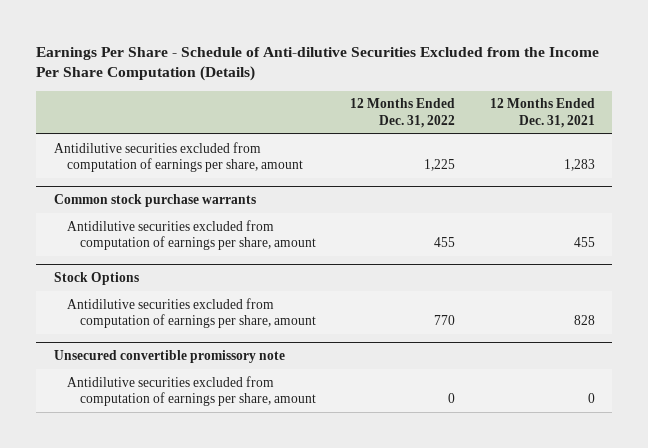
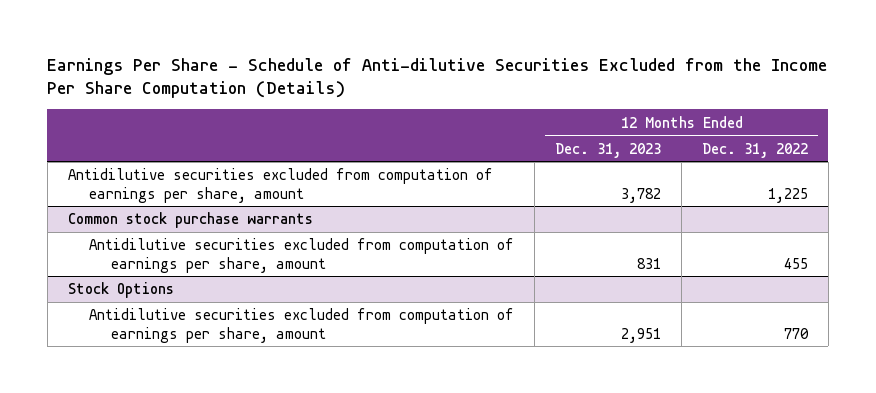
- | 12 Months Ended Dec. 31, 2022 | 12 Months Ended Dec. 31, 2021
+ | 12 Months Ended Dec. 31, 2023 | 12 Months Ended Dec. 31, 2022
- Unsecured convertible promissory note
- Antidilutive securities excluded from computation of earnings per share, amount | 0 | 0

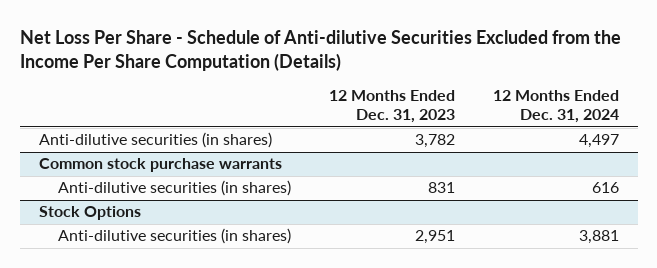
- Earnings Per Share - Schedule of Anti-dilutive Securities Excluded from the Income Per Share Computation (Details)
+ Net Loss Per Share - Schedule of Anti-dilutive Securities Excluded from the Income Per Share Computation (Details)
- | 12 Months Ended Dec. 31, 2023 | 12 Months Ended Dec. 31, 2022
+ | 12 Months Ended Dec. 31, 2023 | 12 Months Ended Dec. 31, 2024
- Antidilutive securities excluded from computation of earnings per share, amount | 3,782 | 1,225
+ Anti-dilutive securities (in shares) | 3,782 | 4,497
@ Common stock purchase warrants
- Antidilutive securities excluded from computation of earnings per share, amount | 831 | 455
+ Anti-dilutive securities (in shares) | 831 | 616
@ Stock Options
- Antidilutive securities excluded from computation of earnings per share, amount | 2,951 | 770
+ Anti-dilutive securities (in shares) | 2,951 | 3,881

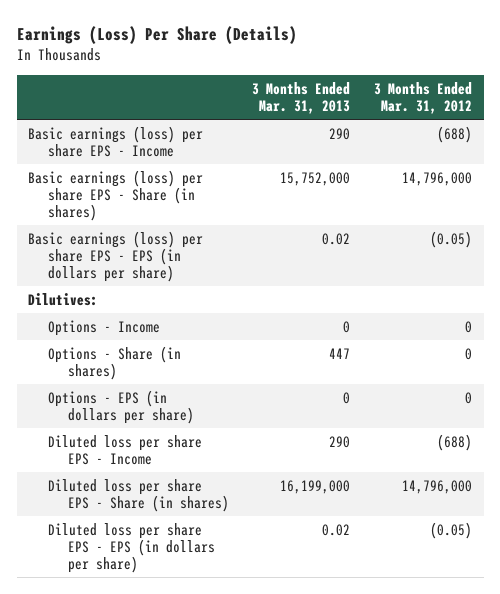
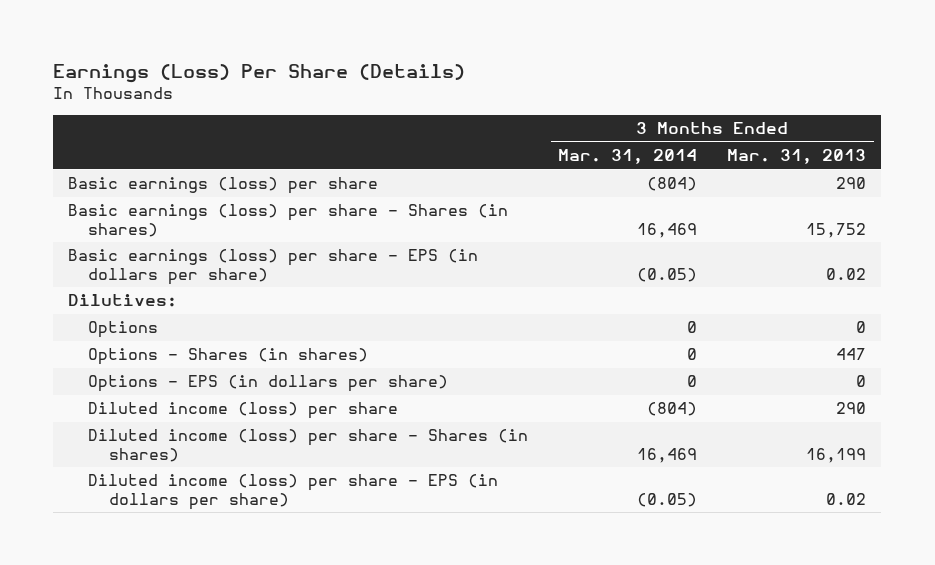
- | 3 Months Ended Mar. 31, 2013 | 3 Months Ended Mar. 31, 2012
+ | 3 Months Ended Mar. 31, 2014 | 3 Months Ended Mar. 31, 2013
- Basic earnings (loss) per share EPS - Income | 290 | (688)
- Basic earnings (loss) per share EPS - Share (in shares) | 15,752,000 | 14,796,000
- Basic earnings (loss) per share EPS - EPS (in dollars per share) | 0.02 | (0.05)
+ Basic earnings (loss) per share | (804) | 290
+ Basic earnings (loss) per share - Shares (in shares) | 16,469 | 15,752
+ Basic earnings (loss) per share - EPS (in dollars per share) | (0.05) | 0.02
- Options - Income | 0 | 0
- Options - Share (in shares) | 447 | 0
+ Options | 0 | 0
+ Options - Shares (in shares) | 0 | 447
- Diluted loss per share EPS - Income | 290 | (688)
- Diluted loss per share EPS - Share (in shares) | 16,199,000 | 14,796,000
- Diluted loss per share EPS - EPS (in dollars per share) | 0.02 | (0.05)
+ Diluted income (loss) per share | (804) | 290
+ Diluted income (loss) per share - Shares (in shares) | 16,469 | 16,199
+ Diluted income (loss) per share - EPS (in dollars per share) | (0.05) | 0.02

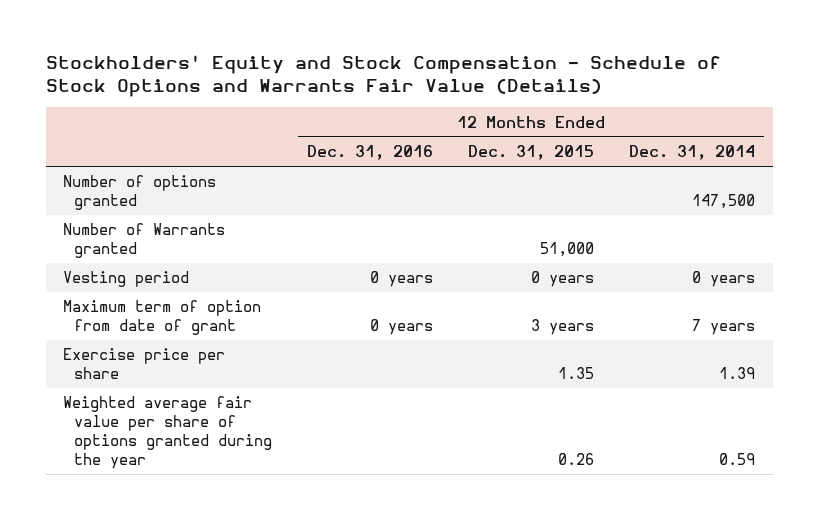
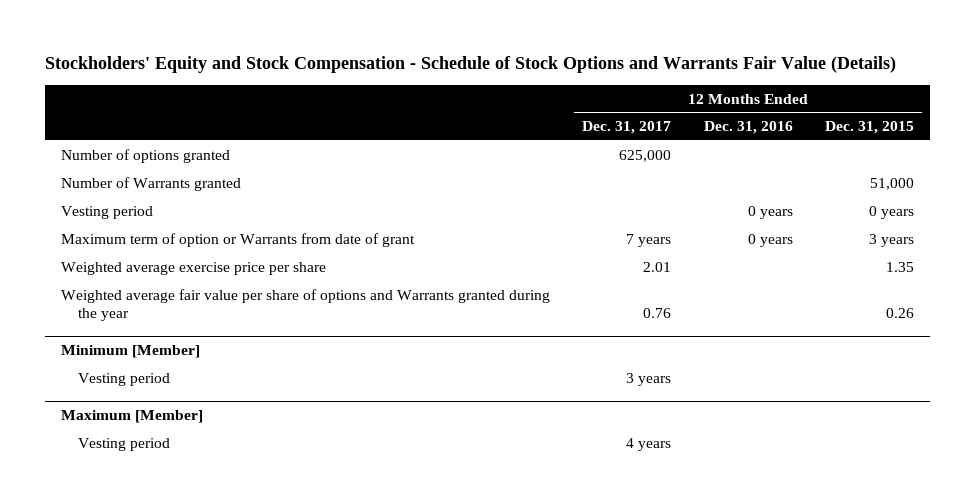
- | 12 Months Ended Dec. 31, 2016 | 12 Months Ended Dec. 31, 2015 | 12 Months Ended Dec. 31, 2014
+ | 12 Months Ended Dec. 31, 2017 | 12 Months Ended Dec. 31, 2016 | 12 Months Ended Dec. 31, 2015
- Maximum term of option from date of grant | 0 years | 3 years | 7 years
- Exercise price per share | | 1.35 | 1.39
- Weighted average fair value per share of options granted during the year | | 0.26 | 0.59
+ Maximum term of option or Warrants from date of grant | 7 years | 0 years | 3 years
+ Weighted average exercise price per share | 2.01 | | 1.35
+ Weighted average fair value per share of options and Warrants granted during the year | 0.76 | | 0.26
+ Minimum [Member]
+ Vesting period | 3 years | |
+ Maximum [Member]
+ Vesting period | 4 years | |

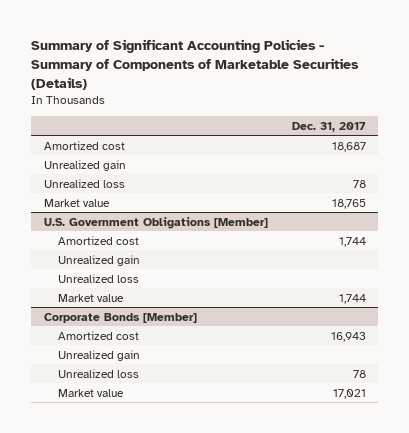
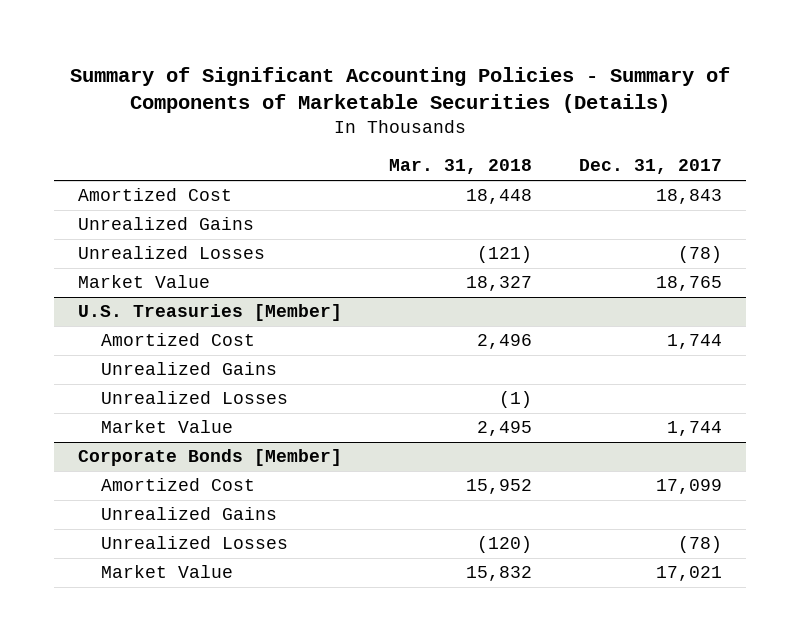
- | Dec. 31, 2017
+ | Mar. 31, 2018 | Dec. 31, 2017
- Amortized cost | 18,687
- Unrealized gain
- Unrealized loss | 78
- Market value | 18,765
- U.S. Government Obligations [Member]
- Amortized cost | 1,744
- Unrealized gain
- Unrealized loss
- Market value | 1,744
+ Amortized Cost | 18,448 | 18,843
+ Unrealized Gains
+ Unrealized Losses | (121) | (78)
+ Market Value | 18,327 | 18,765
+ U.S. Treasuries [Member]
+ Amortized Cost | 2,496 | 1,744
+ Unrealized Gains
+ Unrealized Losses | (1) |
+ Market Value | 2,495 | 1,744
@ Corporate Bonds [Member]
- Amortized cost | 16,943
- Unrealized gain
- Unrealized loss | 78
- Market value | 17,021
+ Amortized Cost | 15,952 | 17,099
+ Unrealized Gains
+ Unrealized Losses | (120) | (78)
+ Market Value | 15,832 | 17,021

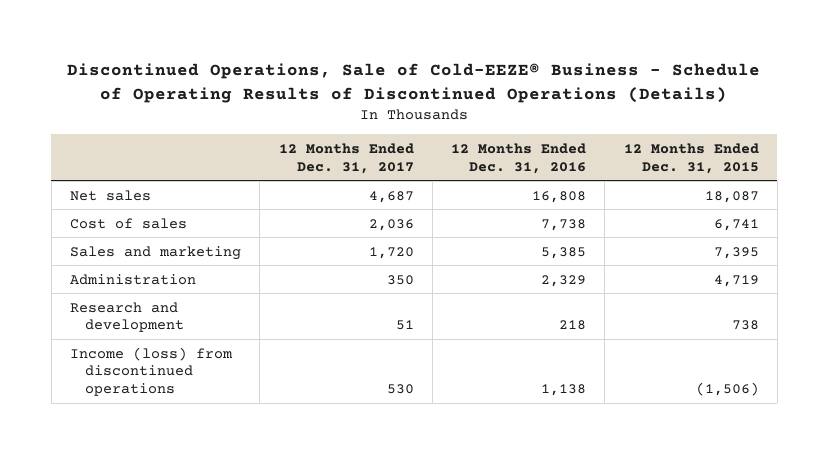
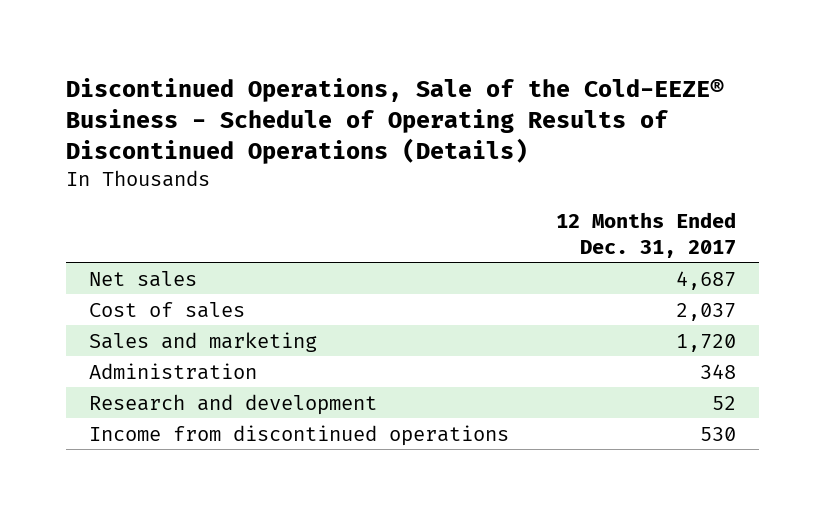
- Discontinued Operations, Sale of Cold-EEZE® Business - Schedule of Operating Results of Discontinued Operations (Details)
+ Discontinued Operations, Sale of the Cold-EEZE® Business - Schedule of Operating Results of Discontinued Operations (Details)
- | 12 Months Ended Dec. 31, 2017 | 12 Months Ended Dec. 31, 2016 | 12 Months Ended Dec. 31, 2015
+ | 12 Months Ended Dec. 31, 2017
- Cost of sales | 2,036 | 7,738 | 6,741
+ Cost of sales | 2,037
- Administration | 350 | 2,329 | 4,719
- Research and development | 51 | 218 | 738
- Income (loss) from discontinued operations | 530 | 1,138 | (1,506)
+ Administration | 348
+ Research and development | 52
+ Income from discontinued operations | 530

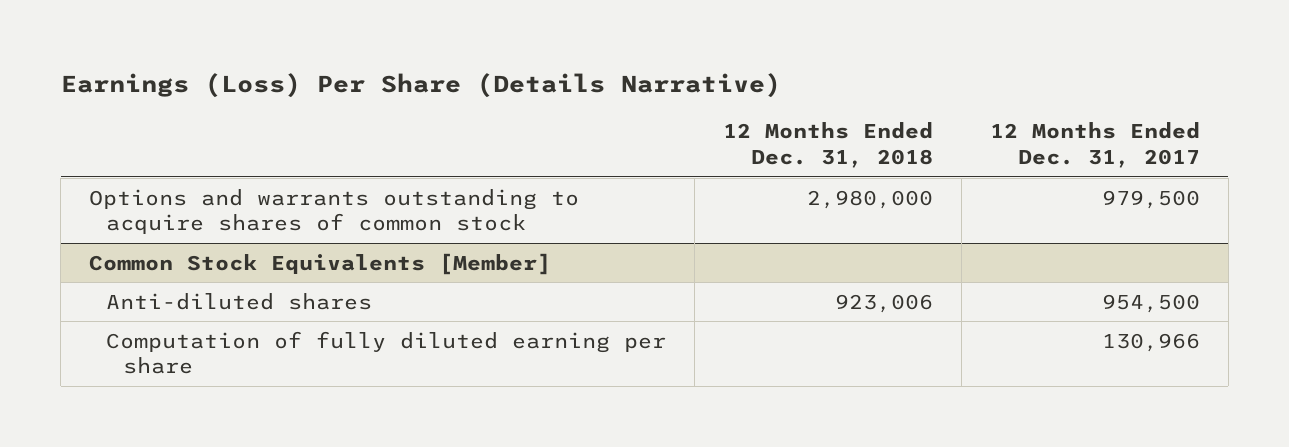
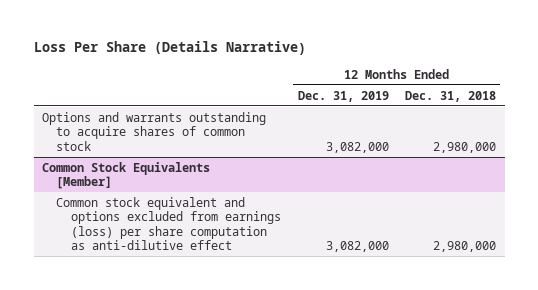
- Earnings (Loss) Per Share (Details Narrative)
+ Loss Per Share (Details Narrative)
- | 12 Months Ended Dec. 31, 2018 | 12 Months Ended Dec. 31, 2017
+ | 12 Months Ended Dec. 31, 2019 | 12 Months Ended Dec. 31, 2018
@ Common Stock Equivalents [Member]
- Anti-diluted shares | 923,006 | 954,500
- Computation of fully diluted earning per share | | 130,966
+ Common stock equivalent and options excluded from earnings (loss) per share computation as anti-dilutive effect | 3,082,000 | 2,980,000

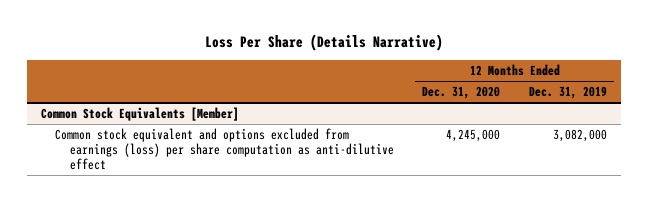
- | 12 Months Ended Dec. 31, 2019 | 12 Months Ended Dec. 31, 2018
+ | 12 Months Ended Dec. 31, 2020 | 12 Months Ended Dec. 31, 2019
- Options and warrants outstanding to acquire shares of common stock | 3,082,000 | 2,980,000

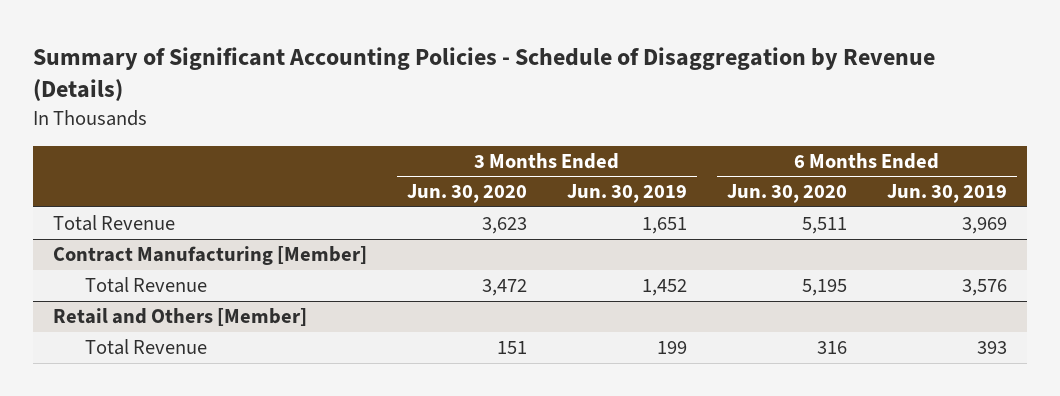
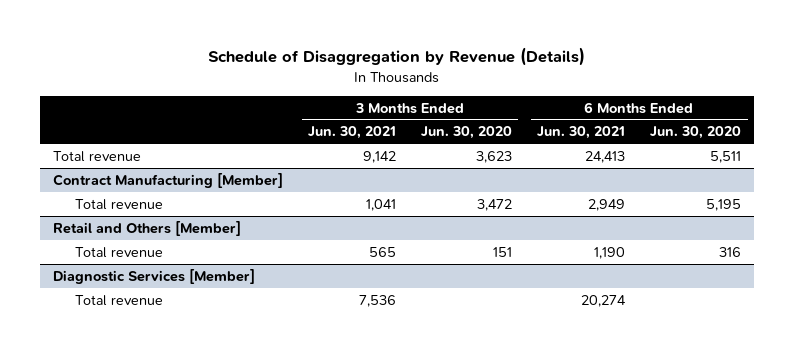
- Summary of Significant Accounting Policies - Schedule of Disaggregation by Revenue (Details)
+ Schedule of Disaggregation by Revenue (Details)
- | 3 Months Ended Jun. 30, 2020 | 3 Months Ended Jun. 30, 2019 | 6 Months Ended Jun. 30, 2020 | 6 Months Ended Jun. 30, 2019
+ | 3 Months Ended Jun. 30, 2021 | 3 Months Ended Jun. 30, 2020 | 6 Months Ended Jun. 30, 2021 | 6 Months Ended Jun. 30, 2020
- Total Revenue | 3,623 | 1,651 | 5,511 | 3,969
+ Total revenue | 9,142 | 3,623 | 24,413 | 5,511
@ Contract Manufacturing [Member]
- Total Revenue | 3,472 | 1,452 | 5,195 | 3,576
+ Total revenue | 1,041 | 3,472 | 2,949 | 5,195
@ Retail and Others [Member]
- Total Revenue | 151 | 199 | 316 | 393
+ Total revenue | 565 | 151 | 1,190 | 316
+ Diagnostic Services [Member]
+ Total revenue | 7,536 | | 20,274 |

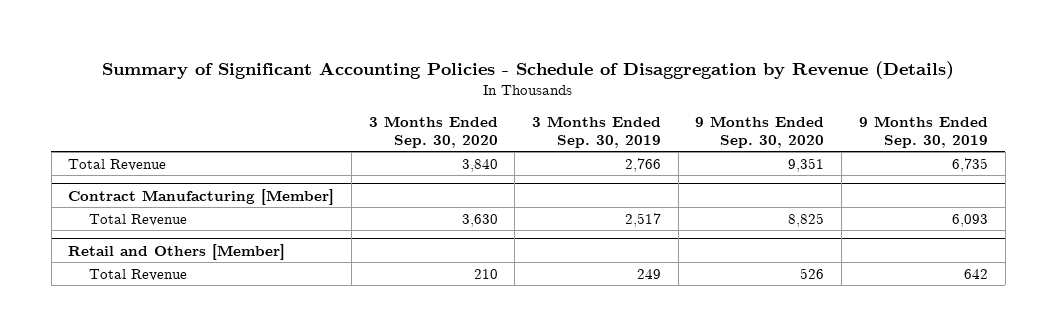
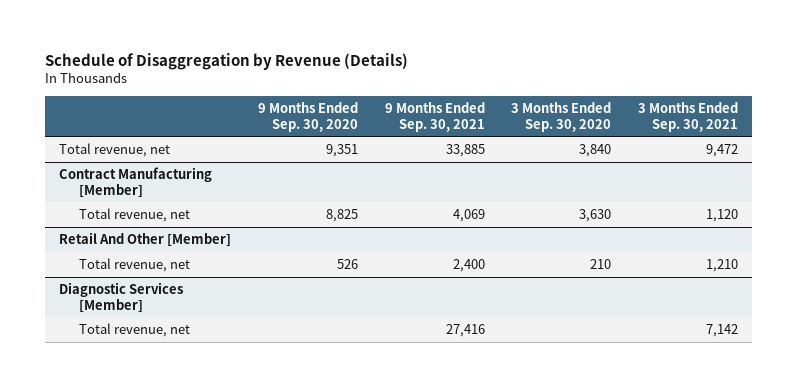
- Summary of Significant Accounting Policies - Schedule of Disaggregation by Revenue (Details)
+ Schedule of Disaggregation by Revenue (Details)
- | 3 Months Ended Sep. 30, 2020 | 3 Months Ended Sep. 30, 2019 | 9 Months Ended Sep. 30, 2020 | 9 Months Ended Sep. 30, 2019
+ | 9 Months Ended Sep. 30, 2020 | 9 Months Ended Sep. 30, 2021 | 3 Months Ended Sep. 30, 2020 | 3 Months Ended Sep. 30, 2021
- Total Revenue | 3,840 | 2,766 | 9,351 | 6,735
+ Total revenue, net | 9,351 | 33,885 | 3,840 | 9,472
@ Contract Manufacturing [Member]
- Total Revenue | 3,630 | 2,517 | 8,825 | 6,093
- Retail and Others [Member]
- Total Revenue | 210 | 249 | 526 | 642
@ Contract Manufacturing [Member]
+ Total revenue, net | 8,825 | 4,069 | 3,630 | 1,120
+ Retail And Other [Member]
+ Total revenue, net | 526 | 2,400 | 210 | 1,210
+ Diagnostic Services [Member]
+ Total revenue, net | | 27,416 | | 7,142

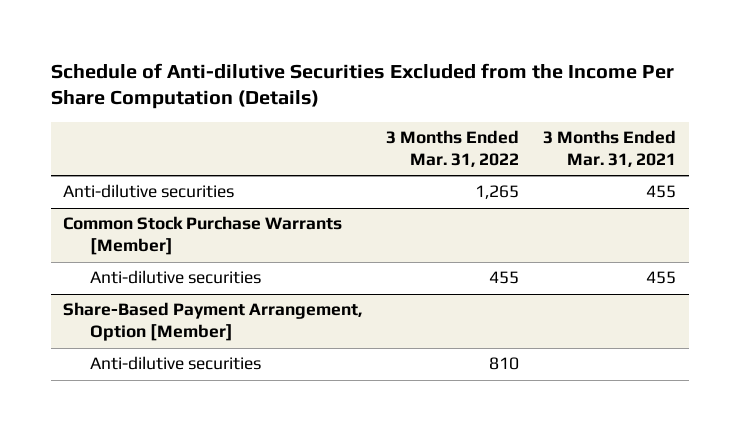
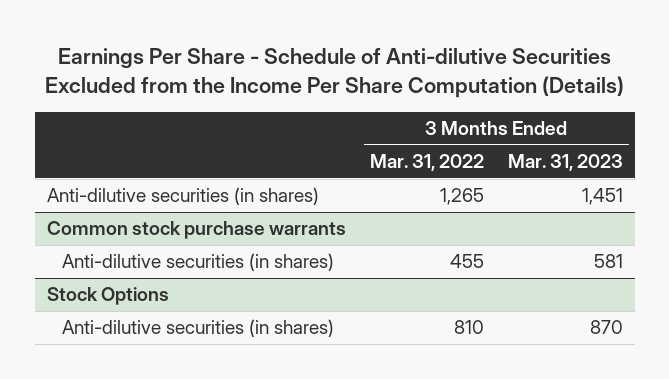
- Schedule of Anti-dilutive Securities Excluded from the Income Per Share Computation (Details)
+ Earnings Per Share - Schedule of Anti-dilutive Securities Excluded from the Income Per Share Computation (Details)
- | 3 Months Ended Mar. 31, 2022 | 3 Months Ended Mar. 31, 2021
+ | 3 Months Ended Mar. 31, 2022 | 3 Months Ended Mar. 31, 2023
- Anti-dilutive securities | 1,265 | 455
- Common Stock Purchase Warrants [Member]
- Anti-dilutive securities | 455 | 455
- Share-Based Payment Arrangement, Option [Member]
- Anti-dilutive securities | 810 |
+ Anti-dilutive securities (in shares) | 1,265 | 1,451
+ Common stock purchase warrants
+ Anti-dilutive securities (in shares) | 455 | 581
+ Stock Options
+ Anti-dilutive securities (in shares) | 810 | 870

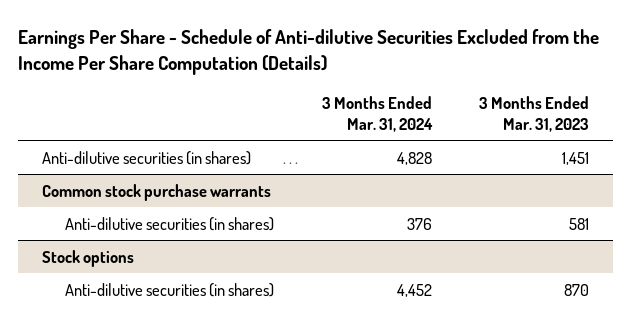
- | 3 Months Ended Mar. 31, 2022 | 3 Months Ended Mar. 31, 2023
+ | 3 Months Ended Mar. 31, 2024 | 3 Months Ended Mar. 31, 2023
- Stock Options
+ Stock options

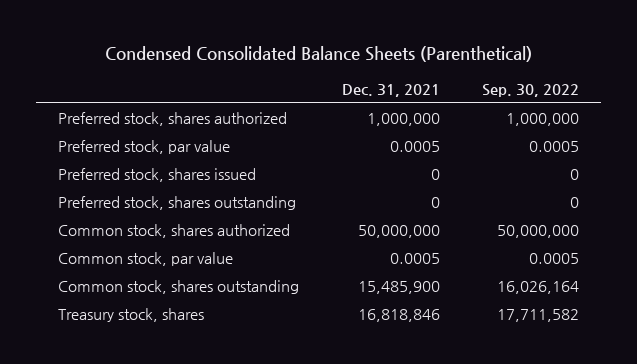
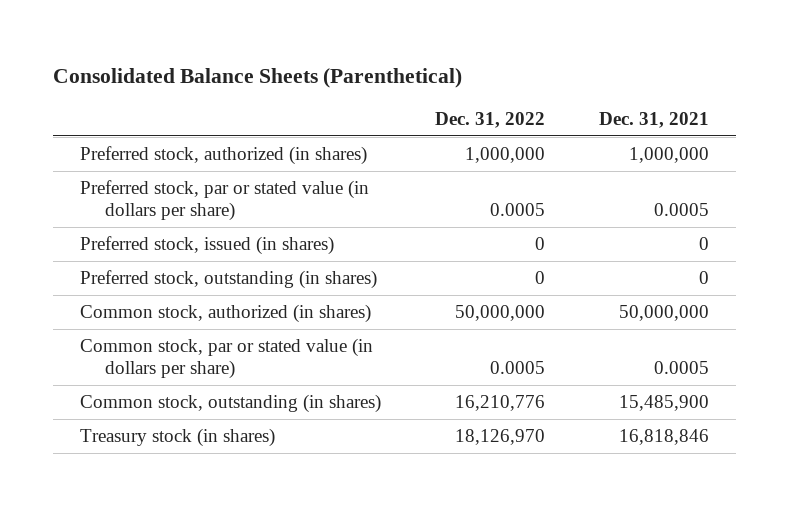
- Condensed Consolidated Balance Sheets (Parenthetical)
+ Consolidated Balance Sheets (Parenthetical)
- | Dec. 31, 2021 | Sep. 30, 2022
+ | Dec. 31, 2022 | Dec. 31, 2021
- Preferred stock, shares authorized | 1,000,000 | 1,000,000
- Preferred stock, par value | 0.0005 | 0.0005
- Preferred stock, shares issued | 0 | 0
- Preferred stock, shares outstanding | 0 | 0
- Common stock, shares authorized | 50,000,000 | 50,000,000
- Common stock, par value | 0.0005 | 0.0005
- Common stock, shares outstanding | 15,485,900 | 16,026,164
- Treasury stock, shares | 16,818,846 | 17,711,582
+ Preferred stock, authorized (in shares) | 1,000,000 | 1,000,000
+ Preferred stock, par or stated value (in dollars per share) | 0.0005 | 0.0005
+ Preferred stock, issued (in shares) | 0 | 0
+ Preferred stock, outstanding (in shares) | 0 | 0
+ Common stock, authorized (in shares) | 50,000,000 | 50,000,000
+ Common stock, par or stated value (in dollars per share) | 0.0005 | 0.0005
+ Common stock, outstanding (in shares) | 16,210,776 | 15,485,900
+ Treasury stock (in shares) | 18,126,970 | 16,818,846

